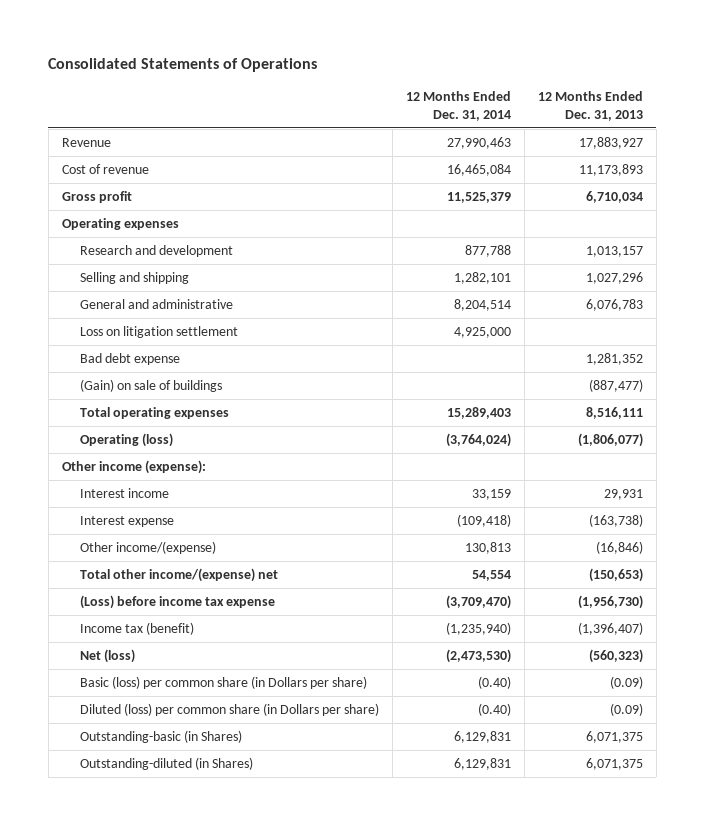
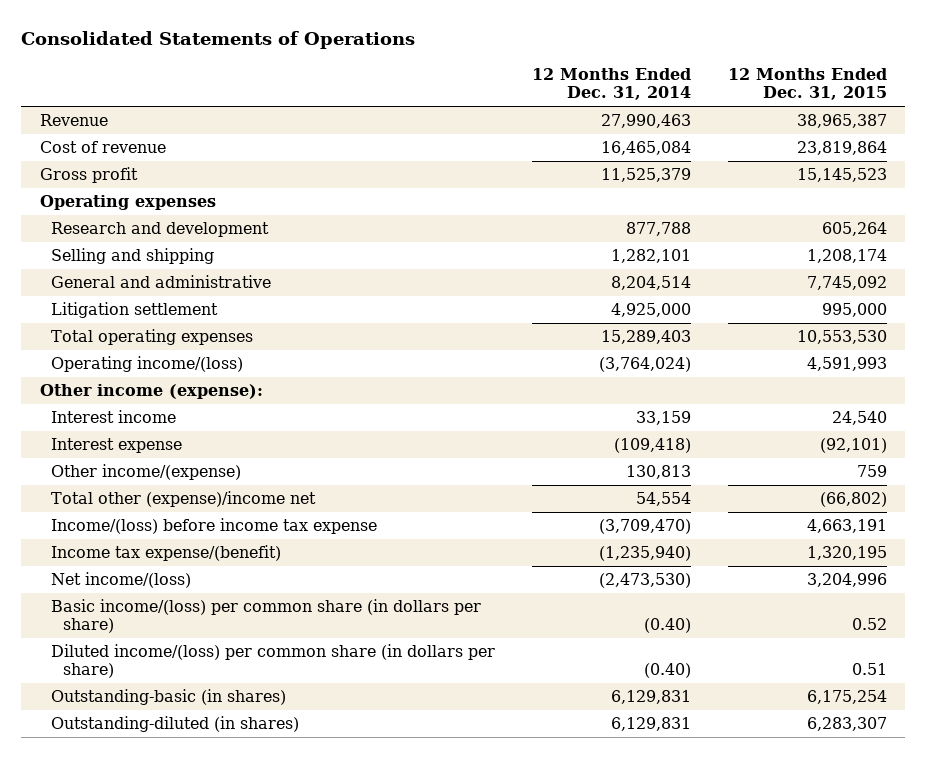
- | 12 Months Ended Dec. 31, 2014 | 12 Months Ended Dec. 31, 2013
+ | 12 Months Ended Dec. 31, 2014 | 12 Months Ended Dec. 31, 2015
- Loss on litigation settlement | 4,925,000 |
- Bad debt expense | | 1,281,352
- (Gain) on sale of buildings | | (887,477)
+ Litigation settlement | 4,925,000 | 995,000
- Operating (loss) | (3,764,024) | (1,806,077)
+ Operating income/(loss) | (3,764,024) | 4,591,993
- Total other income/(expense) net | 54,554 | (150,653)
- (Loss) before income tax expense | (3,709,470) | (1,956,730)
- Income tax (benefit) | (1,235,940) | (1,396,407)
- Net (loss) | (2,473,530) | (560,323)
- Basic (loss) per common share (in Dollars per share) | (0.40) | (0.09)
- Diluted (loss) per common share (in Dollars per share) | (0.40) | (0.09)
- Outstanding-basic (in Shares) | 6,129,831 | 6,071,375
- Outstanding-diluted (in Shares) | 6,129,831 | 6,071,375
+ Total other (expense)/income net | 54,554 | (66,802)
+ Income/(loss) before income tax expense | (3,709,470) | 4,663,191
+ Income tax expense/(benefit) | (1,235,940) | 1,320,195
+ Net income/(loss) | (2,473,530) | 3,204,996
+ Basic income/(loss) per common share (in dollars per share) | (0.40) | 0.52
+ Diluted income/(loss) per common share (in dollars per share) | (0.40) | 0.51
+ Outstanding-basic (in shares) | 6,129,831 | 6,175,254
+ Outstanding-diluted (in shares) | 6,129,831 | 6,283,307

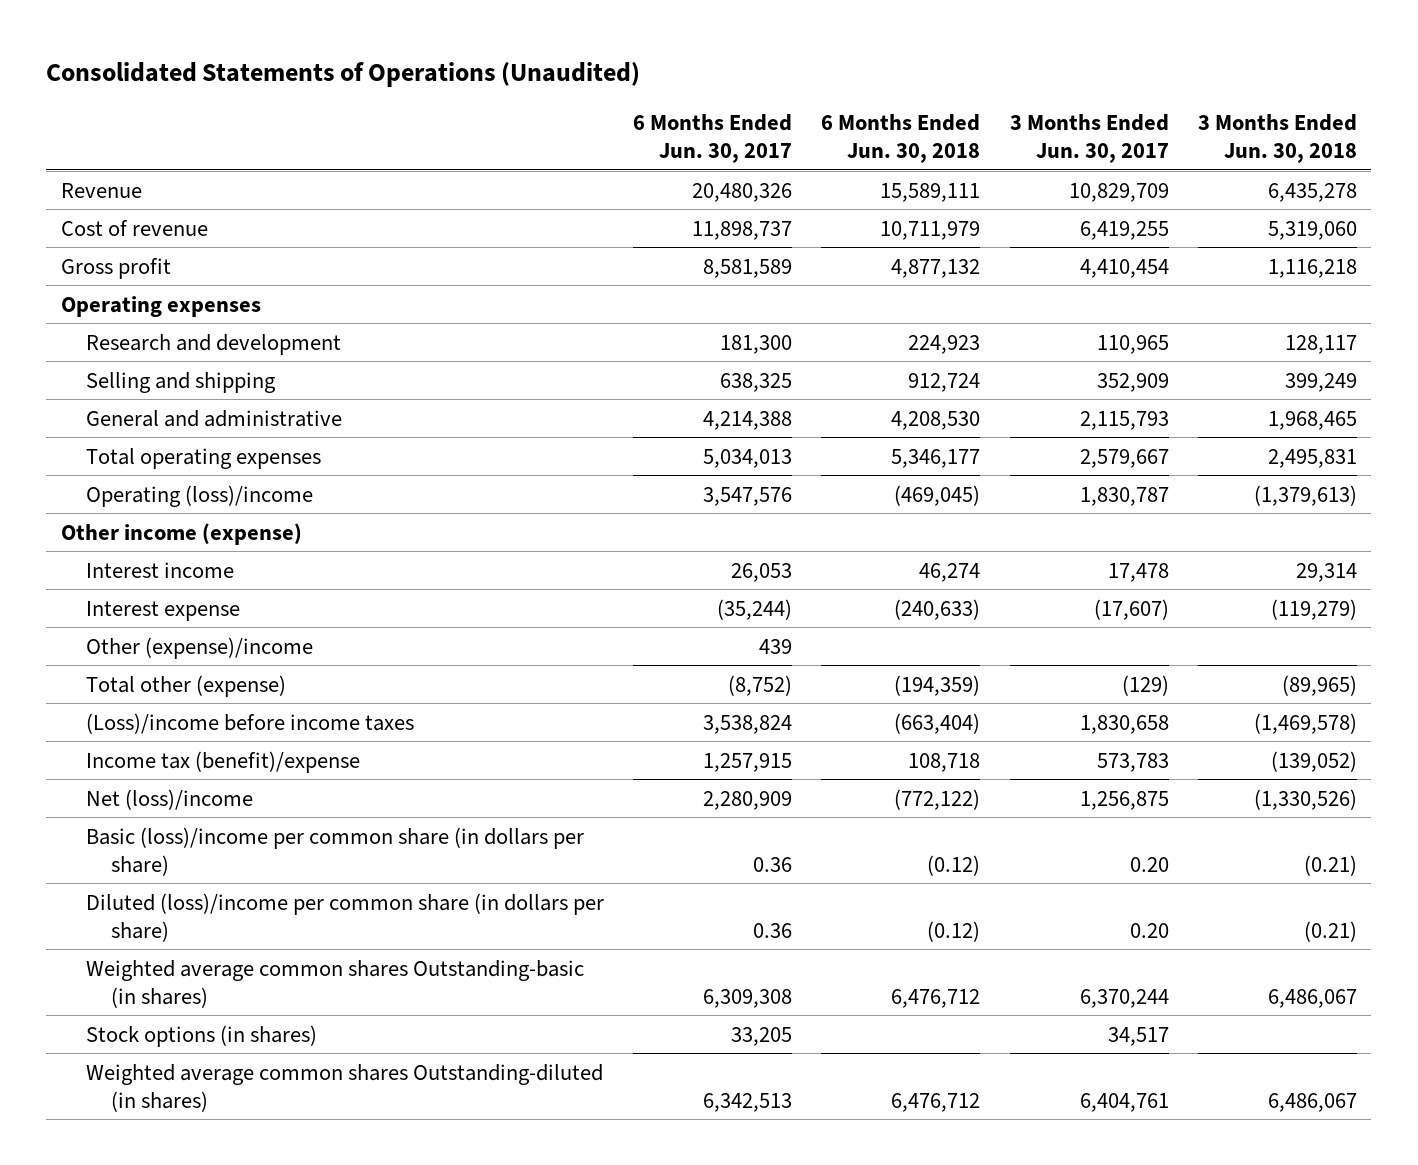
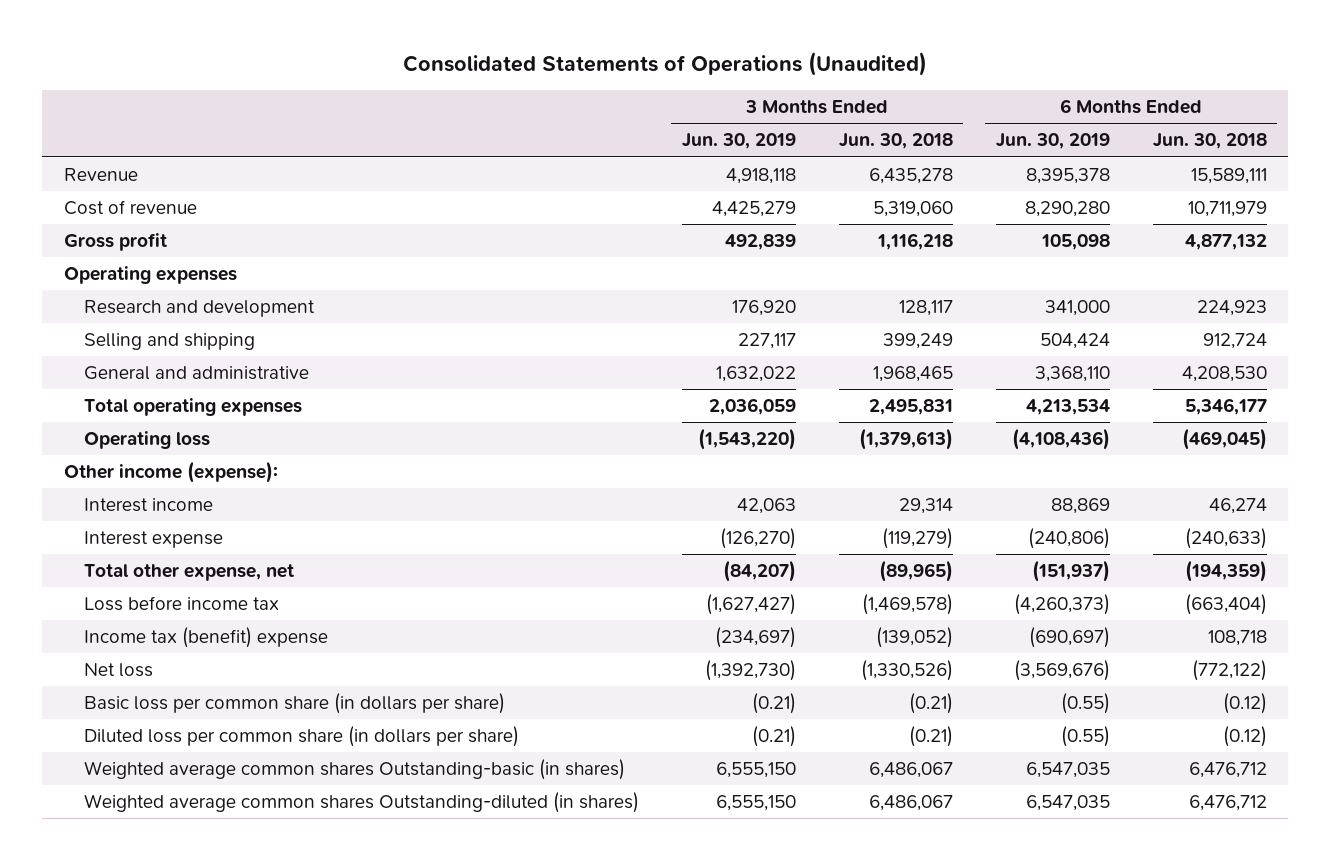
- | 6 Months Ended Jun. 30, 2017 | 6 Months Ended Jun. 30, 2018 | 3 Months Ended Jun. 30, 2017 | 3 Months Ended Jun. 30, 2018
+ | 3 Months Ended Jun. 30, 2019 | 3 Months Ended Jun. 30, 2018 | 6 Months Ended Jun. 30, 2019 | 6 Months Ended Jun. 30, 2018
- Operating (loss)/income | 3,547,576 | (469,045) | 1,830,787 | (1,379,613)
- Other income (expense)
+ Operating loss | (1,543,220) | (1,379,613) | (4,108,436) | (469,045)
+ Other income (expense):
- Other (expense)/income | 439 | | |
- Total other (expense) | (8,752) | (194,359) | (129) | (89,965)
- (Loss)/income before income taxes | 3,538,824 | (663,404) | 1,830,658 | (1,469,578)
- Income tax (benefit)/expense | 1,257,915 | 108,718 | 573,783 | (139,052)
- Net (loss)/income | 2,280,909 | (772,122) | 1,256,875 | (1,330,526)
- Basic (loss)/income per common share (in dollars per share) | 0.36 | (0.12) | 0.20 | (0.21)
- Diluted (loss)/income per common share (in dollars per share) | 0.36 | (0.12) | 0.20 | (0.21)
+ Total other expense, net | (84,207) | (89,965) | (151,937) | (194,359)
+ Loss before income tax | (1,627,427) | (1,469,578) | (4,260,373) | (663,404)
+ Income tax (benefit) expense | (234,697) | (139,052) | (690,697) | 108,718
+ Net loss | (1,392,730) | (1,330,526) | (3,569,676) | (772,122)
+ Basic loss per common share (in dollars per share) | (0.21) | (0.21) | (0.55) | (0.12)
+ Diluted loss per common share (in dollars per share) | (0.21) | (0.21) | (0.55) | (0.12)
- Stock options (in shares) | 33,205 | | 34,517 |

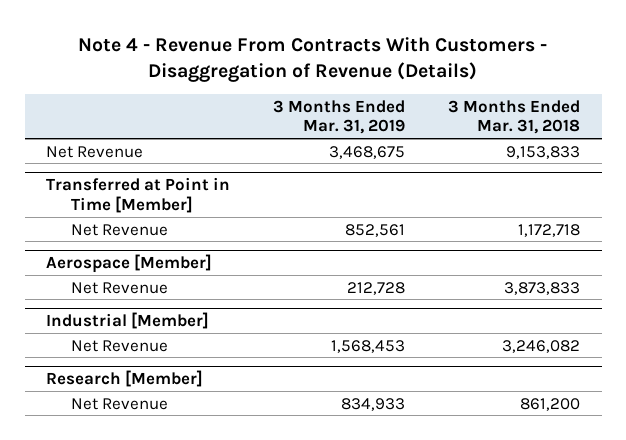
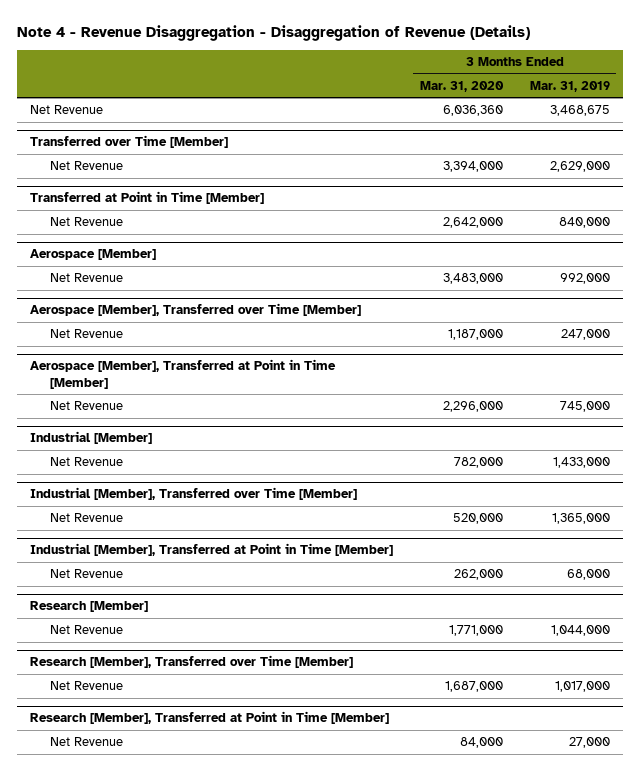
- Note 4 - Revenue From Contracts With Customers - Disaggregation of Revenue (Details)
+ Note 4 - Revenue Disaggregation - Disaggregation of Revenue (Details)
- | 3 Months Ended Mar. 31, 2019 | 3 Months Ended Mar. 31, 2018
+ | 3 Months Ended Mar. 31, 2020 | 3 Months Ended Mar. 31, 2019
+ Transferred over Time [Member]
+ Net Revenue | 3,394,000 | 2,629,000
@ Transferred at Point in Time [Member]
- Net Revenue | 852,561 | 1,172,718
+ Net Revenue | 2,642,000 | 840,000
@ Aerospace [Member]
- Net Revenue | 212,728 | 3,873,833
+ Net Revenue | 3,483,000 | 992,000
+ Aerospace [Member], Transferred over Time [Member]
+ Net Revenue | 1,187,000 | 247,000
+ Aerospace [Member], Transferred at Point in Time [Member]
+ Net Revenue | 2,296,000 | 745,000
@ Industrial [Member]
- Net Revenue | 1,568,453 | 3,246,082
+ Net Revenue | 782,000 | 1,433,000
+ Industrial [Member], Transferred over Time [Member]
+ Net Revenue | 520,000 | 1,365,000
+ Industrial [Member], Transferred at Point in Time [Member]
+ Net Revenue | 262,000 | 68,000
@ Research [Member]
- Net Revenue | 834,933 | 861,200
+ Net Revenue | 1,771,000 | 1,044,000
+ Research [Member], Transferred over Time [Member]
+ Net Revenue | 1,687,000 | 1,017,000
+ Research [Member], Transferred at Point in Time [Member]
+ Net Revenue | 84,000 | 27,000

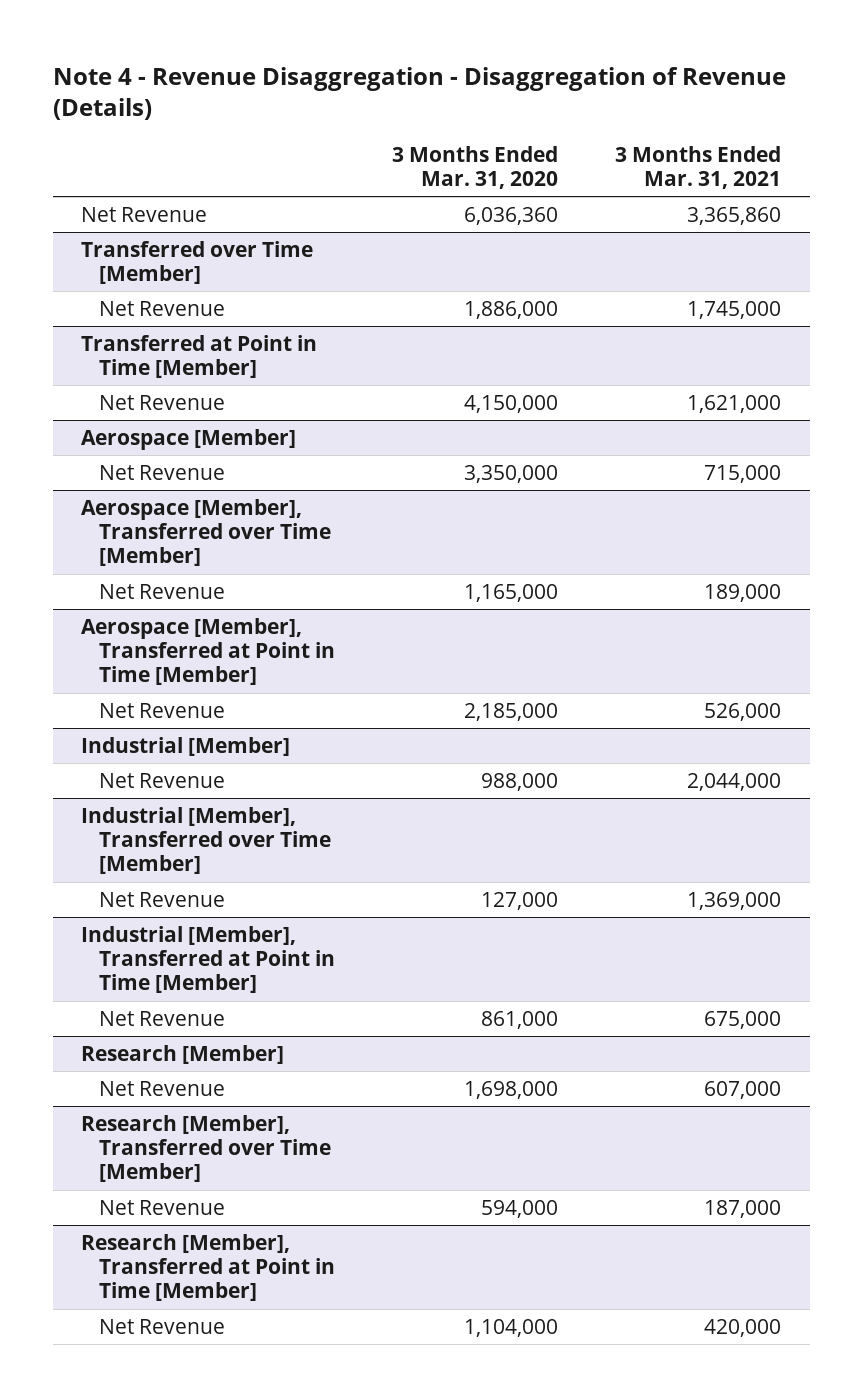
- | 3 Months Ended Mar. 31, 2020 | 3 Months Ended Mar. 31, 2019
+ | 3 Months Ended Mar. 31, 2020 | 3 Months Ended Mar. 31, 2021
@ Transferred over Time [Member]
- Net Revenue | 3,394,000 | 2,629,000
+ Net Revenue | 1,886,000 | 1,745,000
@ Transferred at Point in Time [Member]
- Net Revenue | 2,642,000 | 840,000
+ Net Revenue | 4,150,000 | 1,621,000
@ Aerospace [Member]
- Net Revenue | 3,483,000 | 992,000
+ Net Revenue | 3,350,000 | 715,000
@ Aerospace [Member], Transferred over Time [Member]
- Net Revenue | 1,187,000 | 247,000
+ Net Revenue | 1,165,000 | 189,000
@ Aerospace [Member], Transferred at Point in Time [Member]
- Net Revenue | 2,296,000 | 745,000
+ Net Revenue | 2,185,000 | 526,000
@ Industrial [Member]
- Net Revenue | 782,000 | 1,433,000
+ Net Revenue | 988,000 | 2,044,000
@ Industrial [Member], Transferred over Time [Member]
- Net Revenue | 520,000 | 1,365,000
+ Net Revenue | 127,000 | 1,369,000
@ Industrial [Member], Transferred at Point in Time [Member]
- Net Revenue | 262,000 | 68,000
+ Net Revenue | 861,000 | 675,000
@ Research [Member]
- Net Revenue | 1,771,000 | 1,044,000
+ Net Revenue | 1,698,000 | 607,000
@ Research [Member], Transferred over Time [Member]
- Net Revenue | 1,687,000 | 1,017,000
+ Net Revenue | 594,000 | 187,000
@ Research [Member], Transferred at Point in Time [Member]
- Net Revenue | 84,000 | 27,000
+ Net Revenue | 1,104,000 | 420,000

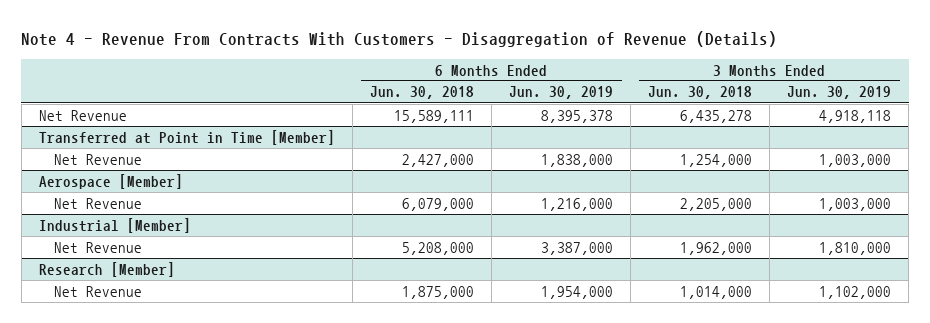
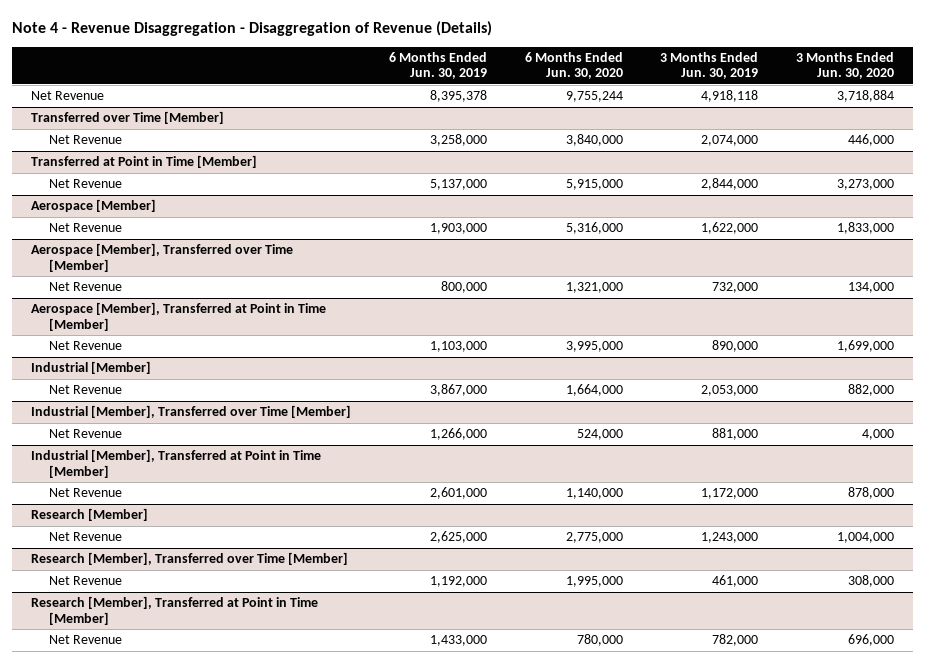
- Note 4 - Revenue From Contracts With Customers - Disaggregation of Revenue (Details)
+ Note 4 - Revenue Disaggregation - Disaggregation of Revenue (Details)
- | 6 Months Ended Jun. 30, 2018 | 6 Months Ended Jun. 30, 2019 | 3 Months Ended Jun. 30, 2018 | 3 Months Ended Jun. 30, 2019
+ | 6 Months Ended Jun. 30, 2019 | 6 Months Ended Jun. 30, 2020 | 3 Months Ended Jun. 30, 2019 | 3 Months Ended Jun. 30, 2020
+ Transferred over Time [Member]
+ Net Revenue | 3,258,000 | 3,840,000 | 2,074,000 | 446,000
@ Transferred at Point in Time [Member]
- Net Revenue | 2,427,000 | 1,838,000 | 1,254,000 | 1,003,000
+ Net Revenue | 5,137,000 | 5,915,000 | 2,844,000 | 3,273,000
@ Aerospace [Member]
- Net Revenue | 6,079,000 | 1,216,000 | 2,205,000 | 1,003,000
+ Net Revenue | 1,903,000 | 5,316,000 | 1,622,000 | 1,833,000
+ Aerospace [Member], Transferred over Time [Member]
+ Net Revenue | 800,000 | 1,321,000 | 732,000 | 134,000
+ Aerospace [Member], Transferred at Point in Time [Member]
+ Net Revenue | 1,103,000 | 3,995,000 | 890,000 | 1,699,000
@ Industrial [Member]
- Net Revenue | 5,208,000 | 3,387,000 | 1,962,000 | 1,810,000
+ Net Revenue | 3,867,000 | 1,664,000 | 2,053,000 | 882,000
+ Industrial [Member], Transferred over Time [Member]
+ Net Revenue | 1,266,000 | 524,000 | 881,000 | 4,000
+ Industrial [Member], Transferred at Point in Time [Member]
+ Net Revenue | 2,601,000 | 1,140,000 | 1,172,000 | 878,000
@ Research [Member]
- Net Revenue | 1,875,000 | 1,954,000 | 1,014,000 | 1,102,000
+ Net Revenue | 2,625,000 | 2,775,000 | 1,243,000 | 1,004,000
+ Research [Member], Transferred over Time [Member]
+ Net Revenue | 1,192,000 | 1,995,000 | 461,000 | 308,000
+ Research [Member], Transferred at Point in Time [Member]
+ Net Revenue | 1,433,000 | 780,000 | 782,000 | 696,000

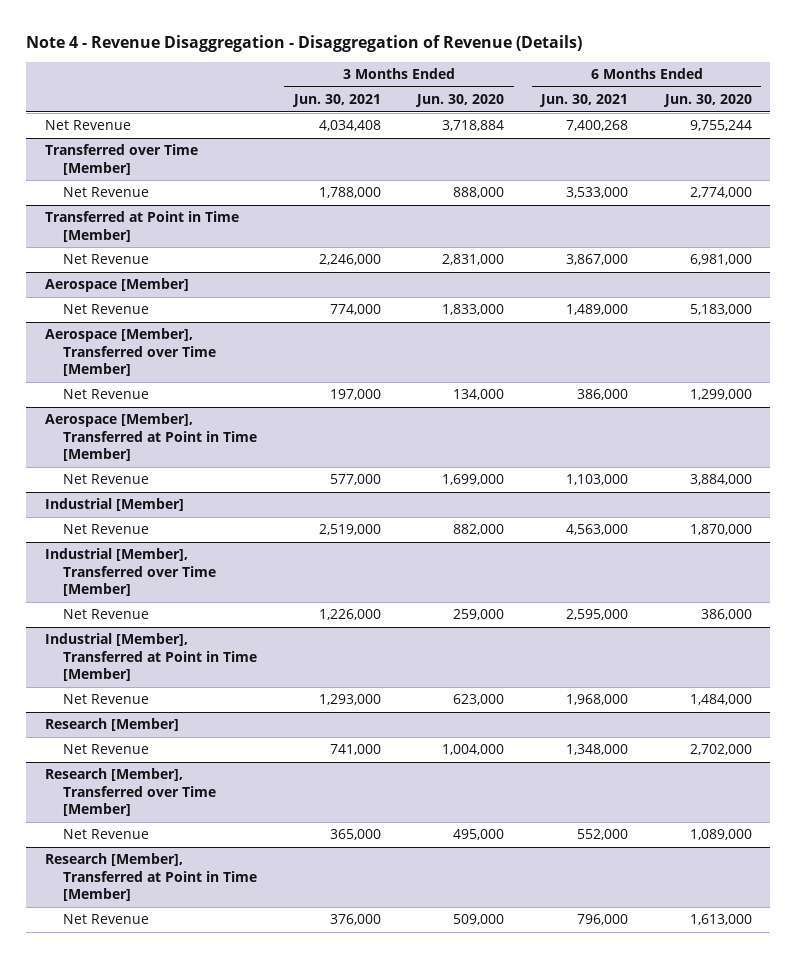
- | 6 Months Ended Jun. 30, 2019 | 6 Months Ended Jun. 30, 2020 | 3 Months Ended Jun. 30, 2019 | 3 Months Ended Jun. 30, 2020
+ | 3 Months Ended Jun. 30, 2021 | 3 Months Ended Jun. 30, 2020 | 6 Months Ended Jun. 30, 2021 | 6 Months Ended Jun. 30, 2020
@ Transferred over Time [Member]
- Net Revenue | 3,258,000 | 3,840,000 | 2,074,000 | 446,000
+ Net Revenue | 1,788,000 | 888,000 | 3,533,000 | 2,774,000
@ Transferred at Point in Time [Member]
- Net Revenue | 5,137,000 | 5,915,000 | 2,844,000 | 3,273,000
+ Net Revenue | 2,246,000 | 2,831,000 | 3,867,000 | 6,981,000
@ Aerospace [Member]
- Net Revenue | 1,903,000 | 5,316,000 | 1,622,000 | 1,833,000
+ Net Revenue | 774,000 | 1,833,000 | 1,489,000 | 5,183,000
@ Aerospace [Member], Transferred over Time [Member]
- Net Revenue | 800,000 | 1,321,000 | 732,000 | 134,000
+ Net Revenue | 197,000 | 134,000 | 386,000 | 1,299,000
@ Aerospace [Member], Transferred at Point in Time [Member]
- Net Revenue | 1,103,000 | 3,995,000 | 890,000 | 1,699,000
+ Net Revenue | 577,000 | 1,699,000 | 1,103,000 | 3,884,000
@ Industrial [Member]
- Net Revenue | 3,867,000 | 1,664,000 | 2,053,000 | 882,000
+ Net Revenue | 2,519,000 | 882,000 | 4,563,000 | 1,870,000
@ Industrial [Member], Transferred over Time [Member]
- Net Revenue | 1,266,000 | 524,000 | 881,000 | 4,000
+ Net Revenue | 1,226,000 | 259,000 | 2,595,000 | 386,000
@ Industrial [Member], Transferred at Point in Time [Member]
- Net Revenue | 2,601,000 | 1,140,000 | 1,172,000 | 878,000
+ Net Revenue | 1,293,000 | 623,000 | 1,968,000 | 1,484,000
@ Research [Member]
- Net Revenue | 2,625,000 | 2,775,000 | 1,243,000 | 1,004,000
+ Net Revenue | 741,000 | 1,004,000 | 1,348,000 | 2,702,000
@ Research [Member], Transferred over Time [Member]
- Net Revenue | 1,192,000 | 1,995,000 | 461,000 | 308,000
+ Net Revenue | 365,000 | 495,000 | 552,000 | 1,089,000
@ Research [Member], Transferred at Point in Time [Member]
- Net Revenue | 1,433,000 | 780,000 | 782,000 | 696,000
+ Net Revenue | 376,000 | 509,000 | 796,000 | 1,613,000

